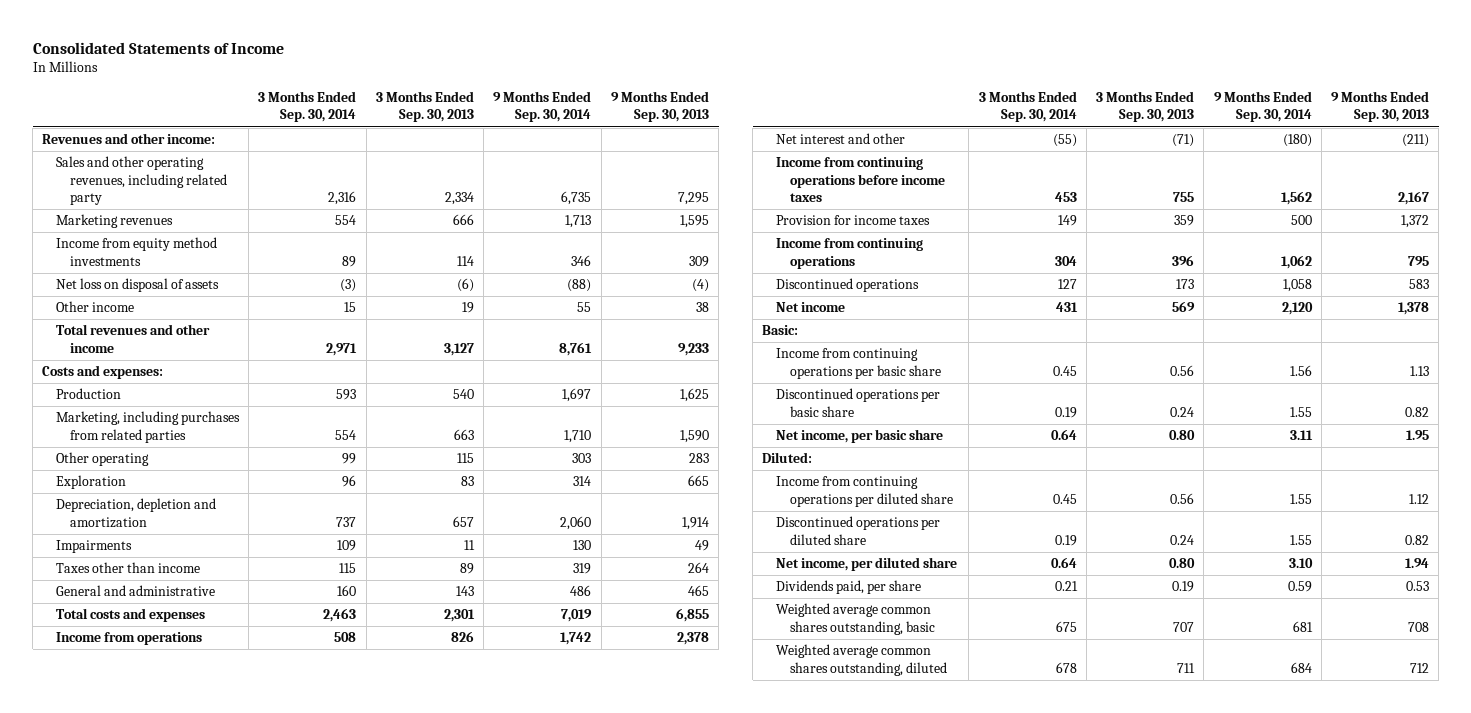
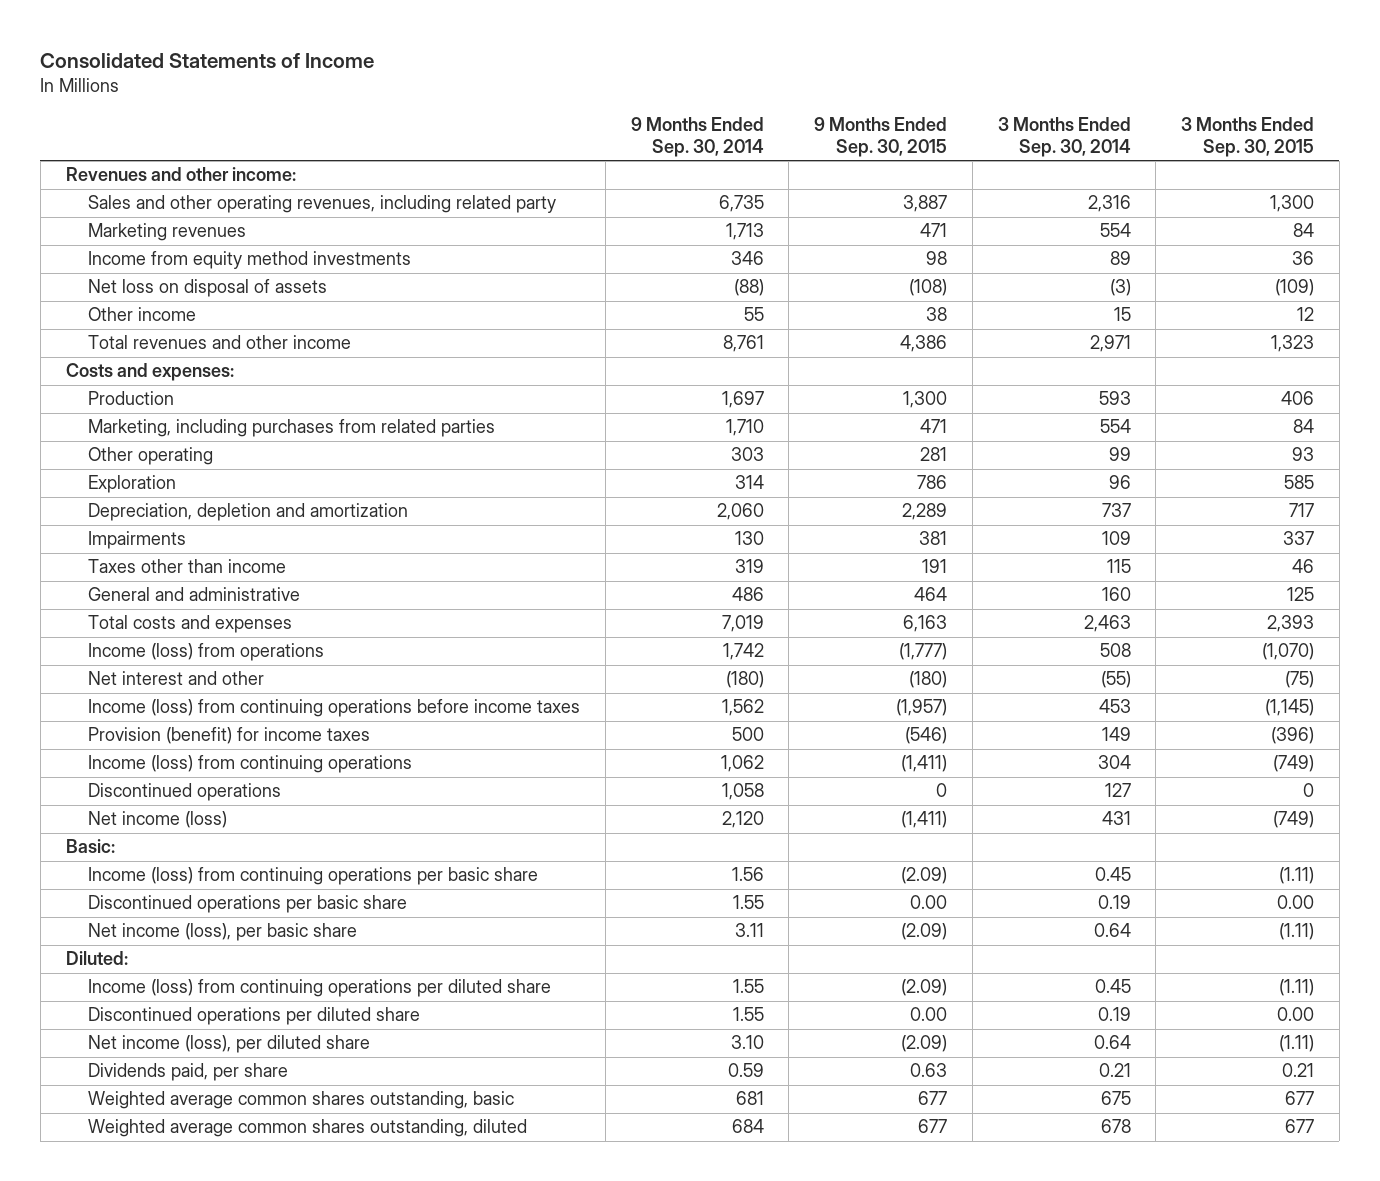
- | 3 Months Ended Sep. 30, 2014 | 3 Months Ended Sep. 30, 2013 | 9 Months Ended Sep. 30, 2014 | 9 Months Ended Sep. 30, 2013
+ | 9 Months Ended Sep. 30, 2014 | 9 Months Ended Sep. 30, 2015 | 3 Months Ended Sep. 30, 2014 | 3 Months Ended Sep. 30, 2015
- Income from operations | 508 | 826 | 1,742 | 2,378
+ Income (loss) from operations | 1,742 | (1,777) | 508 | (1,070)
- Income from continuing operations before income taxes | 453 | 755 | 1,562 | 2,167
- Provision for income taxes | 149 | 359 | 500 | 1,372
- Income from continuing operations | 304 | 396 | 1,062 | 795
+ Income (loss) from continuing operations before income taxes | 1,562 | (1,957) | 453 | (1,145)
+ Provision (benefit) for income taxes | 500 | (546) | 149 | (396)
+ Income (loss) from continuing operations | 1,062 | (1,411) | 304 | (749)
- Net income | 431 | 569 | 2,120 | 1,378
+ Net income (loss) | 2,120 | (1,411) | 431 | (749)
- Income from continuing operations per basic share | 0.45 | 0.56 | 1.56 | 1.13
+ Income (loss) from continuing operations per basic share | 1.56 | (2.09) | 0.45 | (1.11)
- Net income, per basic share | 0.64 | 0.80 | 3.11 | 1.95
+ Net income (loss), per basic share | 3.11 | (2.09) | 0.64 | (1.11)
- Income from continuing operations per diluted share | 0.45 | 0.56 | 1.55 | 1.12
+ Income (loss) from continuing operations per diluted share | 1.55 | (2.09) | 0.45 | (1.11)
- Net income, per diluted share | 0.64 | 0.80 | 3.10 | 1.94
+ Net income (loss), per diluted share | 3.10 | (2.09) | 0.64 | (1.11)

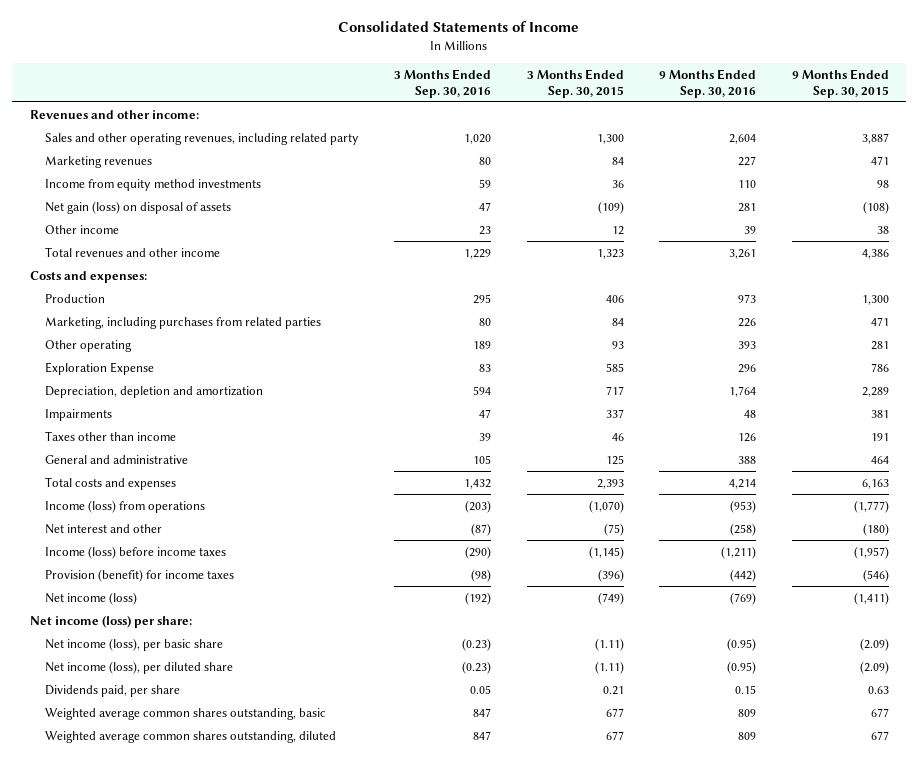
- | 9 Months Ended Sep. 30, 2014 | 9 Months Ended Sep. 30, 2015 | 3 Months Ended Sep. 30, 2014 | 3 Months Ended Sep. 30, 2015
+ | 3 Months Ended Sep. 30, 2016 | 3 Months Ended Sep. 30, 2015 | 9 Months Ended Sep. 30, 2016 | 9 Months Ended Sep. 30, 2015
- Net loss on disposal of assets | (88) | (108) | (3) | (109)
+ Net gain (loss) on disposal of assets | 47 | (109) | 281 | (108)
- Exploration | 314 | 786 | 96 | 585
+ Exploration Expense | 83 | 585 | 296 | 786
- Income (loss) from continuing operations before income taxes | 1,562 | (1,957) | 453 | (1,145)
+ Income (loss) before income taxes | (290) | (1,145) | (1,211) | (1,957)
- Income (loss) from continuing operations | 1,062 | (1,411) | 304 | (749)
- Discontinued operations | 1,058 | 0 | 127 | 0
- Basic:
- Income (loss) from continuing operations per basic share | 1.56 | (2.09) | 0.45 | (1.11)
- Discontinued operations per basic share | 1.55 | 0.00 | 0.19 | 0.00
+ Net income (loss) per share:
- Diluted:
- Income (loss) from continuing operations per diluted share | 1.55 | (2.09) | 0.45 | (1.11)
- Discontinued operations per diluted share | 1.55 | 0.00 | 0.19 | 0.00

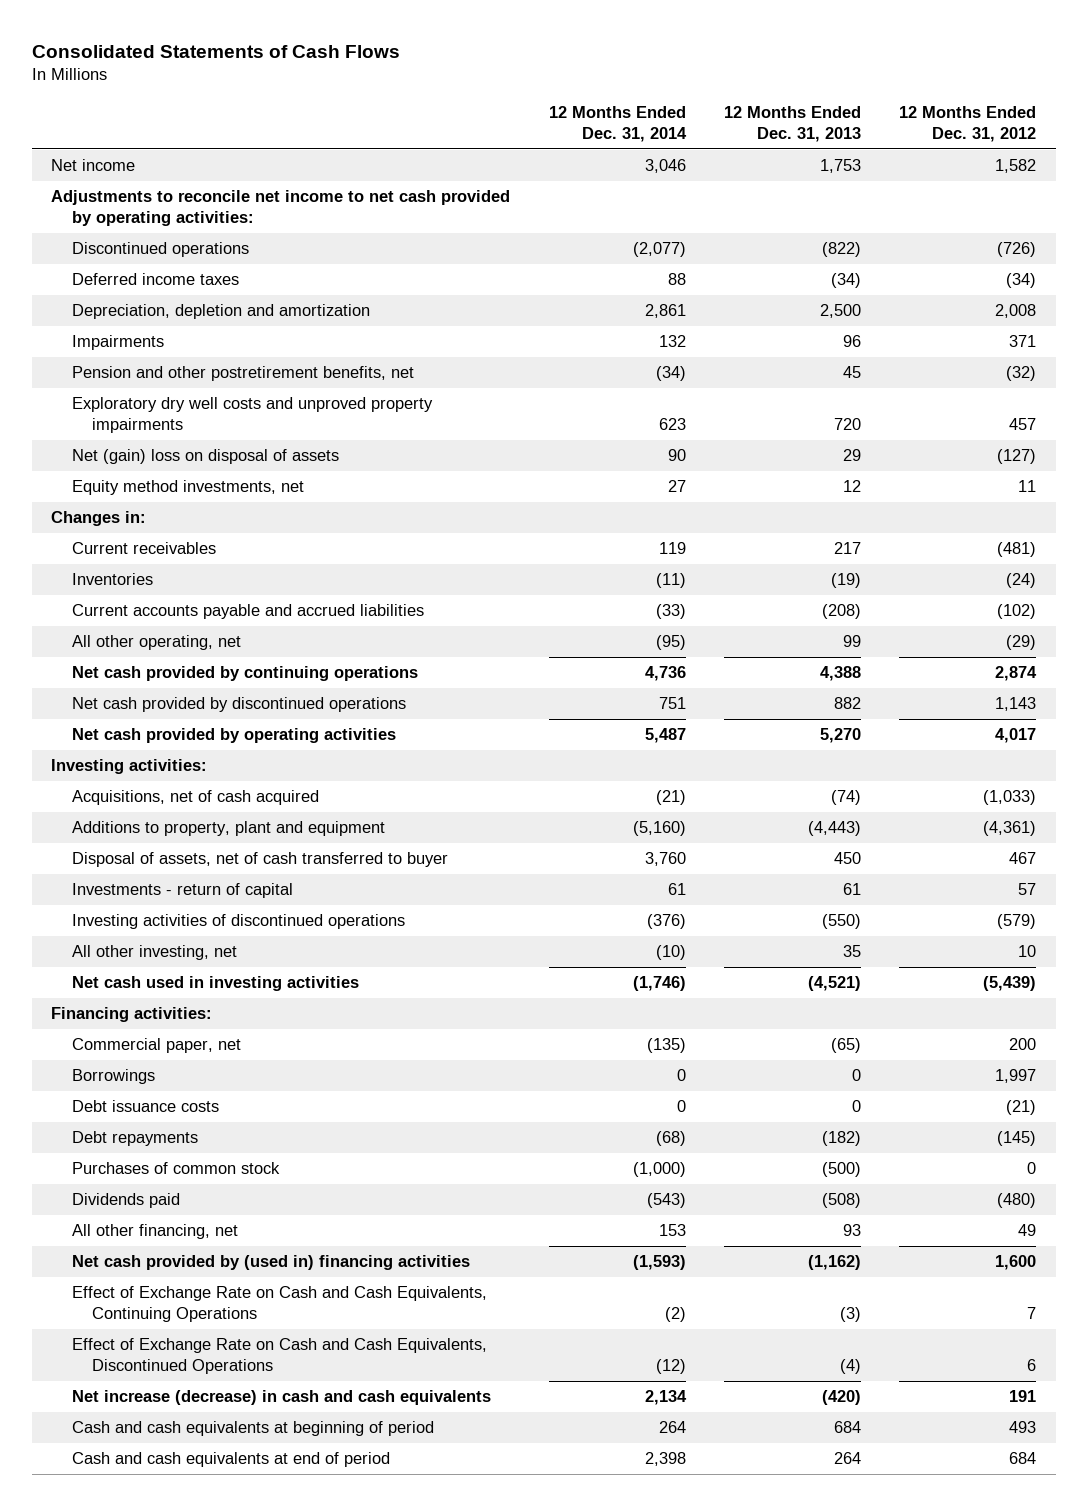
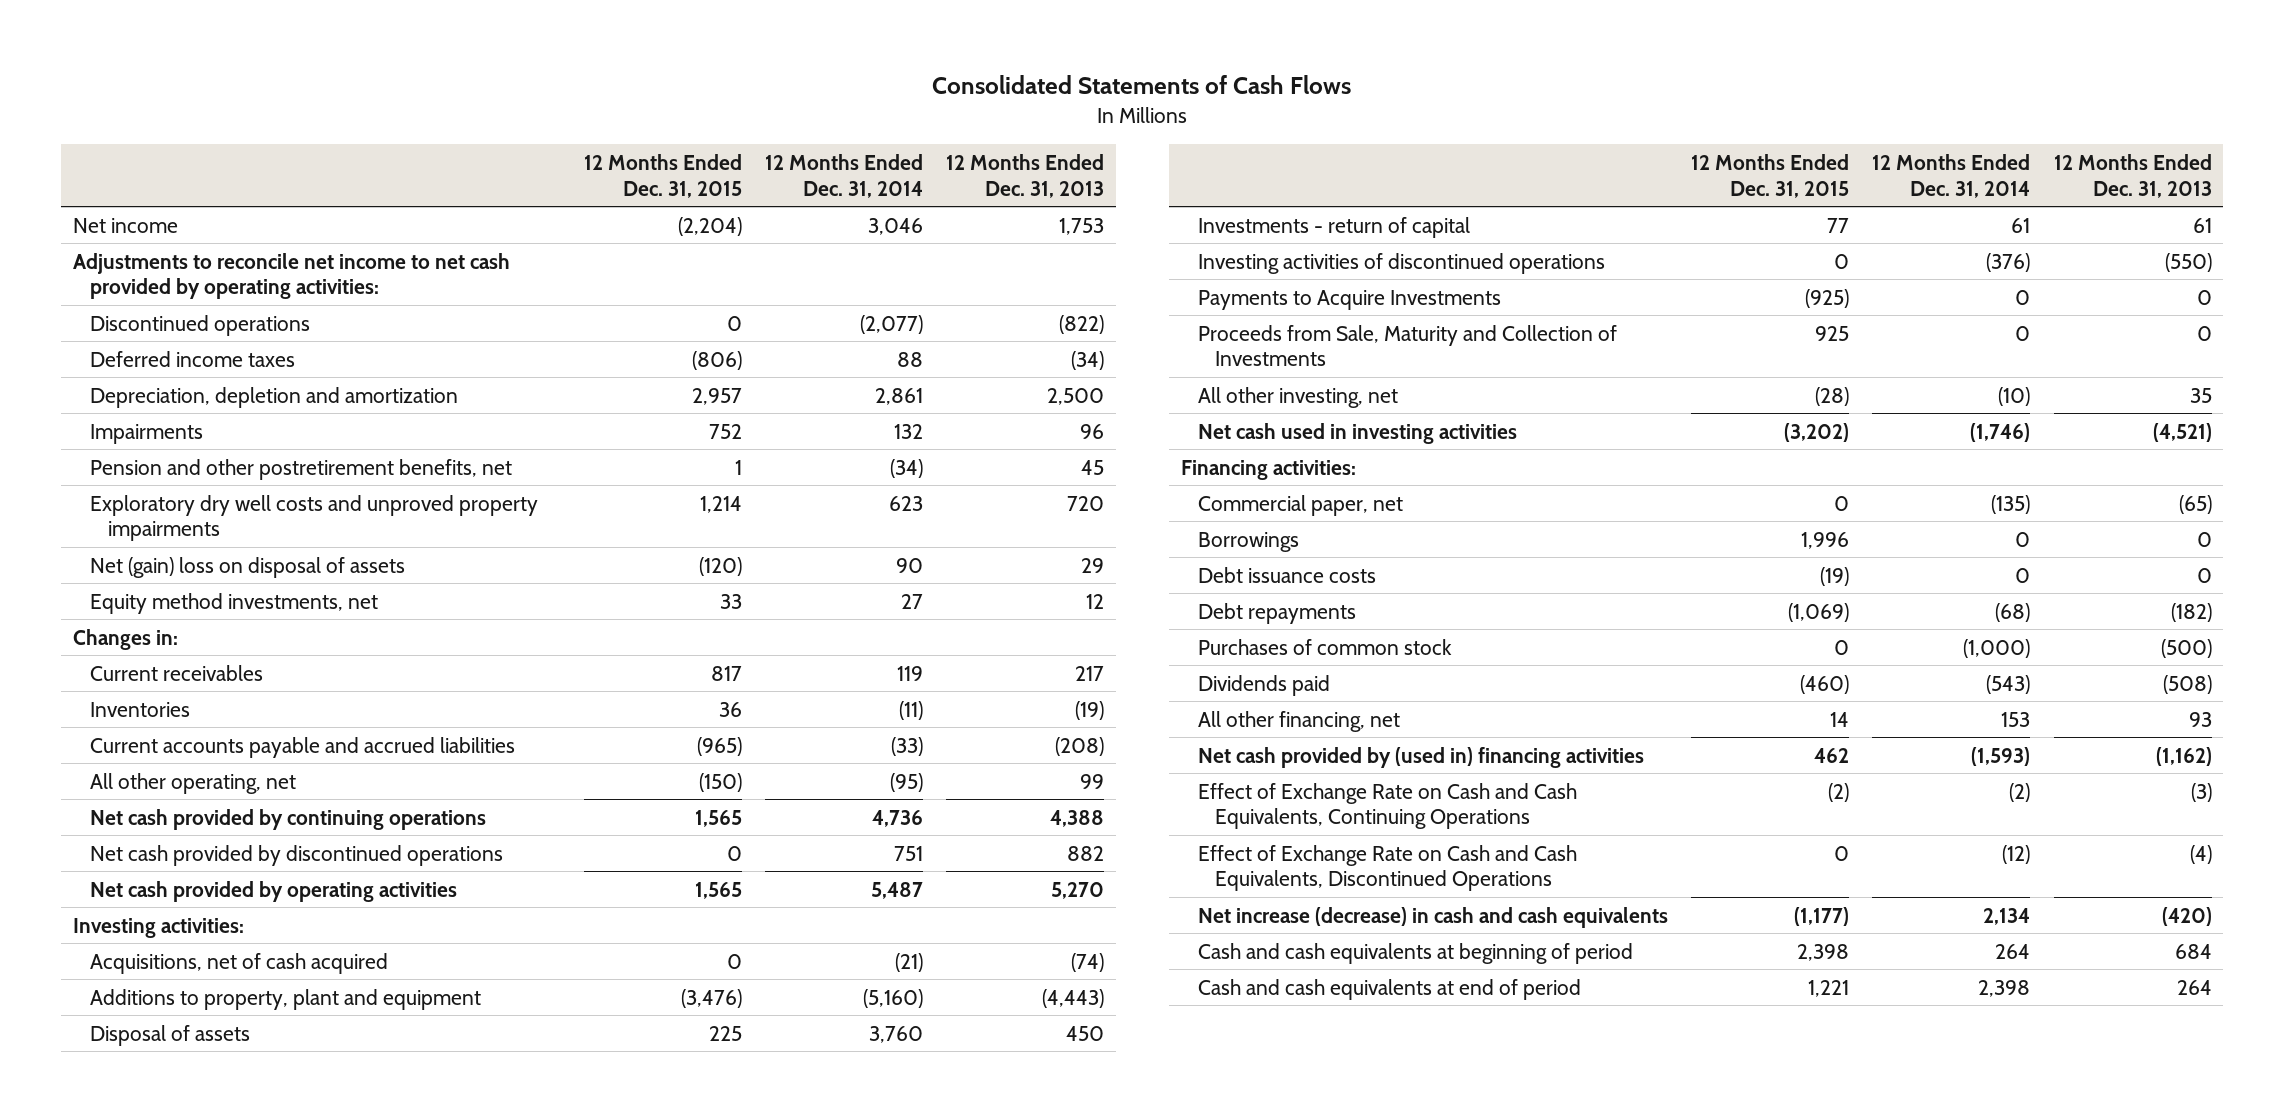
- | 12 Months Ended Dec. 31, 2014 | 12 Months Ended Dec. 31, 2013 | 12 Months Ended Dec. 31, 2012
+ | 12 Months Ended Dec. 31, 2015 | 12 Months Ended Dec. 31, 2014 | 12 Months Ended Dec. 31, 2013
- Disposal of assets, net of cash transferred to buyer | 3,760 | 450 | 467
+ Disposal of assets | 225 | 3,760 | 450
+ Payments to Acquire Investments | (925) | 0 | 0
+ Proceeds from Sale, Maturity and Collection of Investments | 925 | 0 | 0

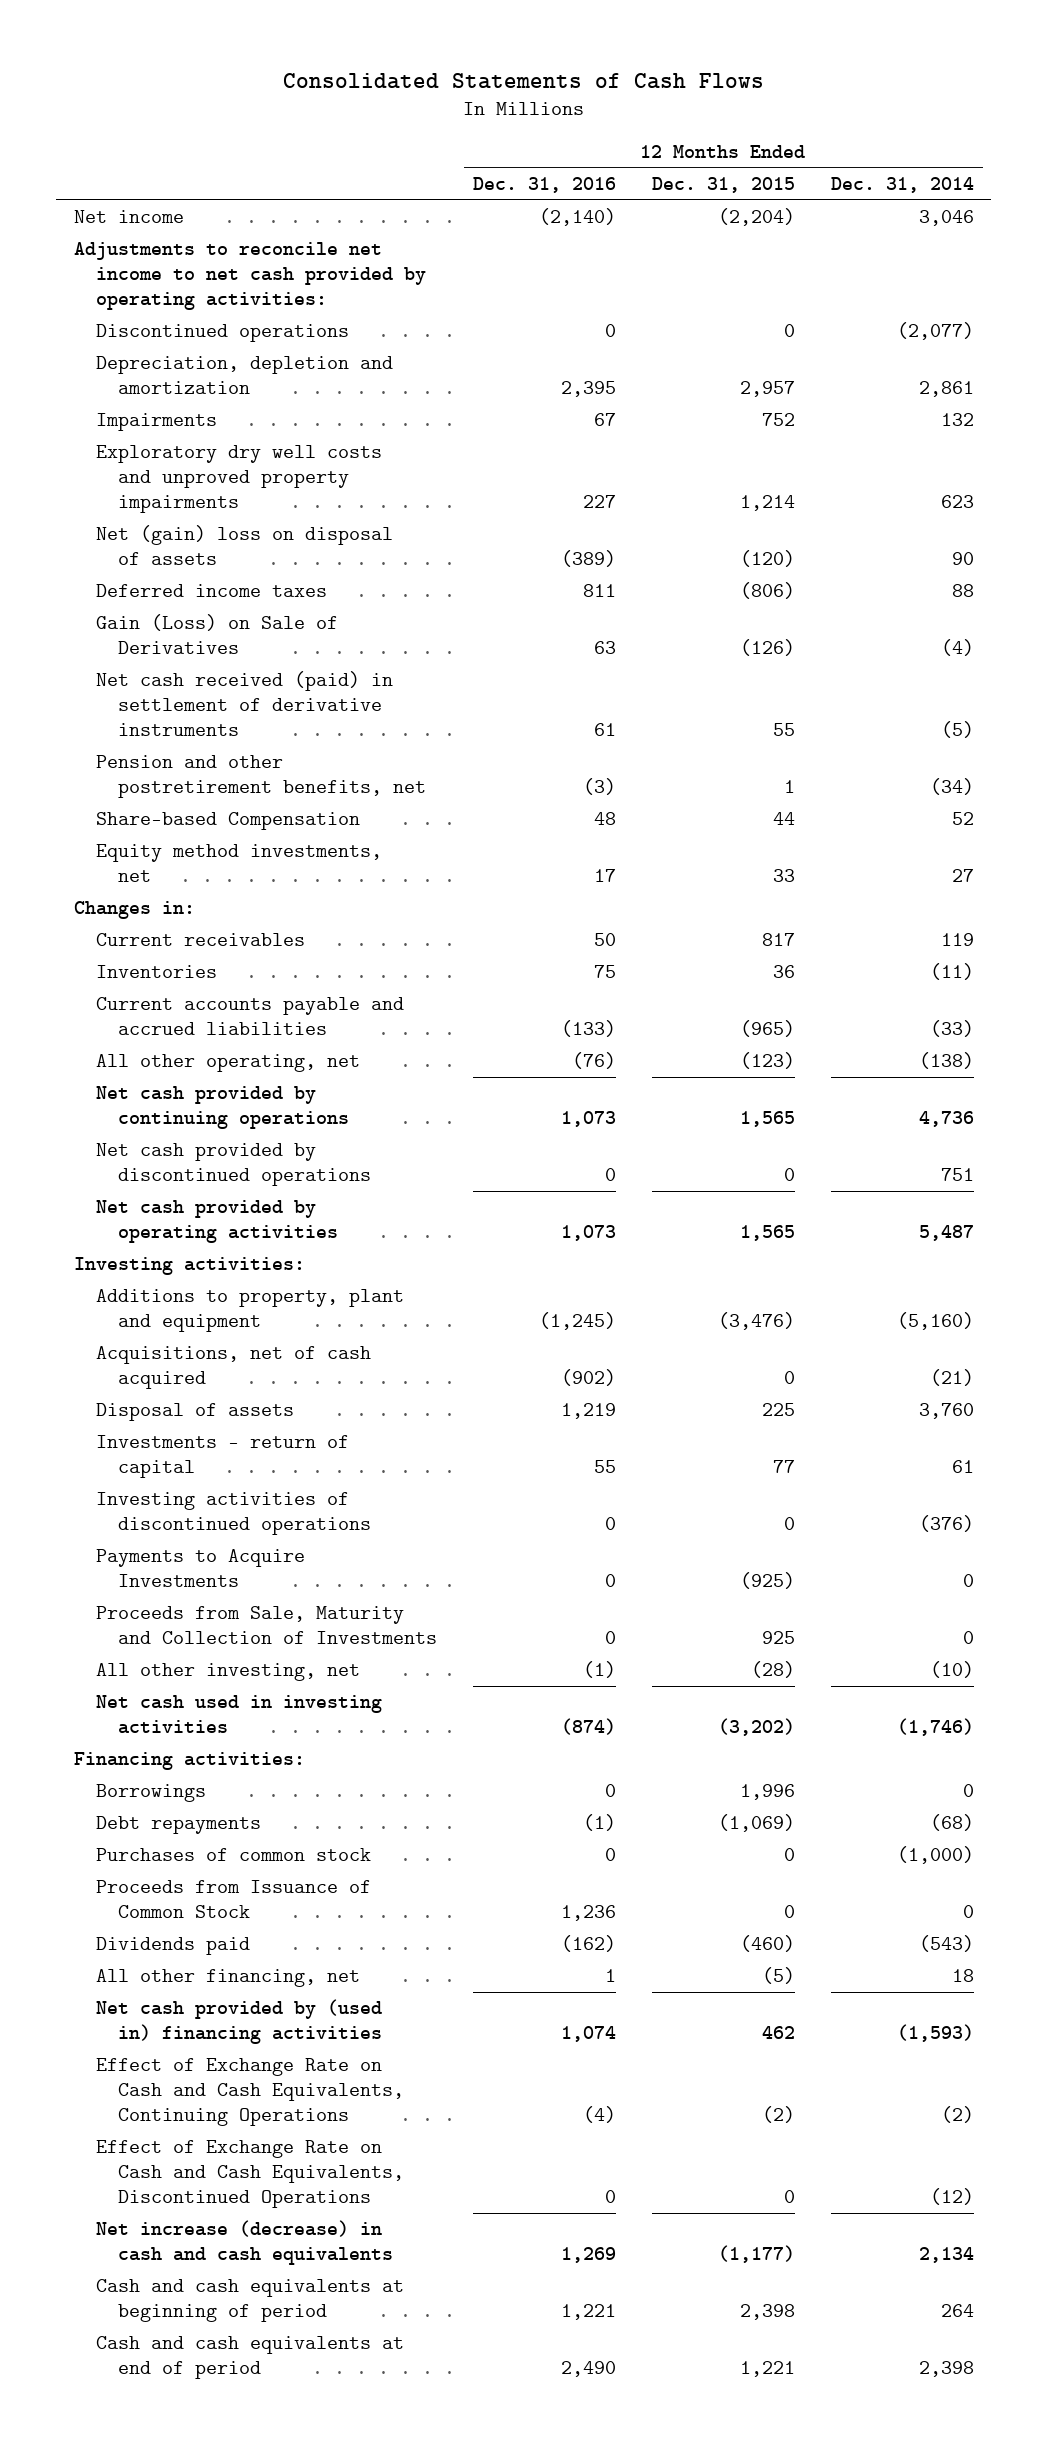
- | 12 Months Ended Dec. 31, 2015 | 12 Months Ended Dec. 31, 2014 | 12 Months Ended Dec. 31, 2013
+ | 12 Months Ended Dec. 31, 2016 | 12 Months Ended Dec. 31, 2015 | 12 Months Ended Dec. 31, 2014
moved down: Deferred income taxes | 811 | (806) | 88
+ Gain (Loss) on Sale of Derivatives | 63 | (126) | (4)
+ Net cash received (paid) in settlement of derivative instruments | 61 | 55 | (5)
moved down: Pension and other postretirement benefits, net | (3) | 1 | (34)
+ Share-based Compensation | 48 | 44 | 52
- All other operating, net | (150) | (95) | 99
+ All other operating, net | (76) | (123) | (138)
moved down: Acquisitions, net of cash acquired | (902) | 0 | (21)
- Commercial paper, net | 0 | (135) | (65)
- Debt issuance costs | (19) | 0 | 0
+ Proceeds from Issuance of Common Stock | 1,236 | 0 | 0
- All other financing, net | 14 | 153 | 93
+ All other financing, net | 1 | (5) | 18

